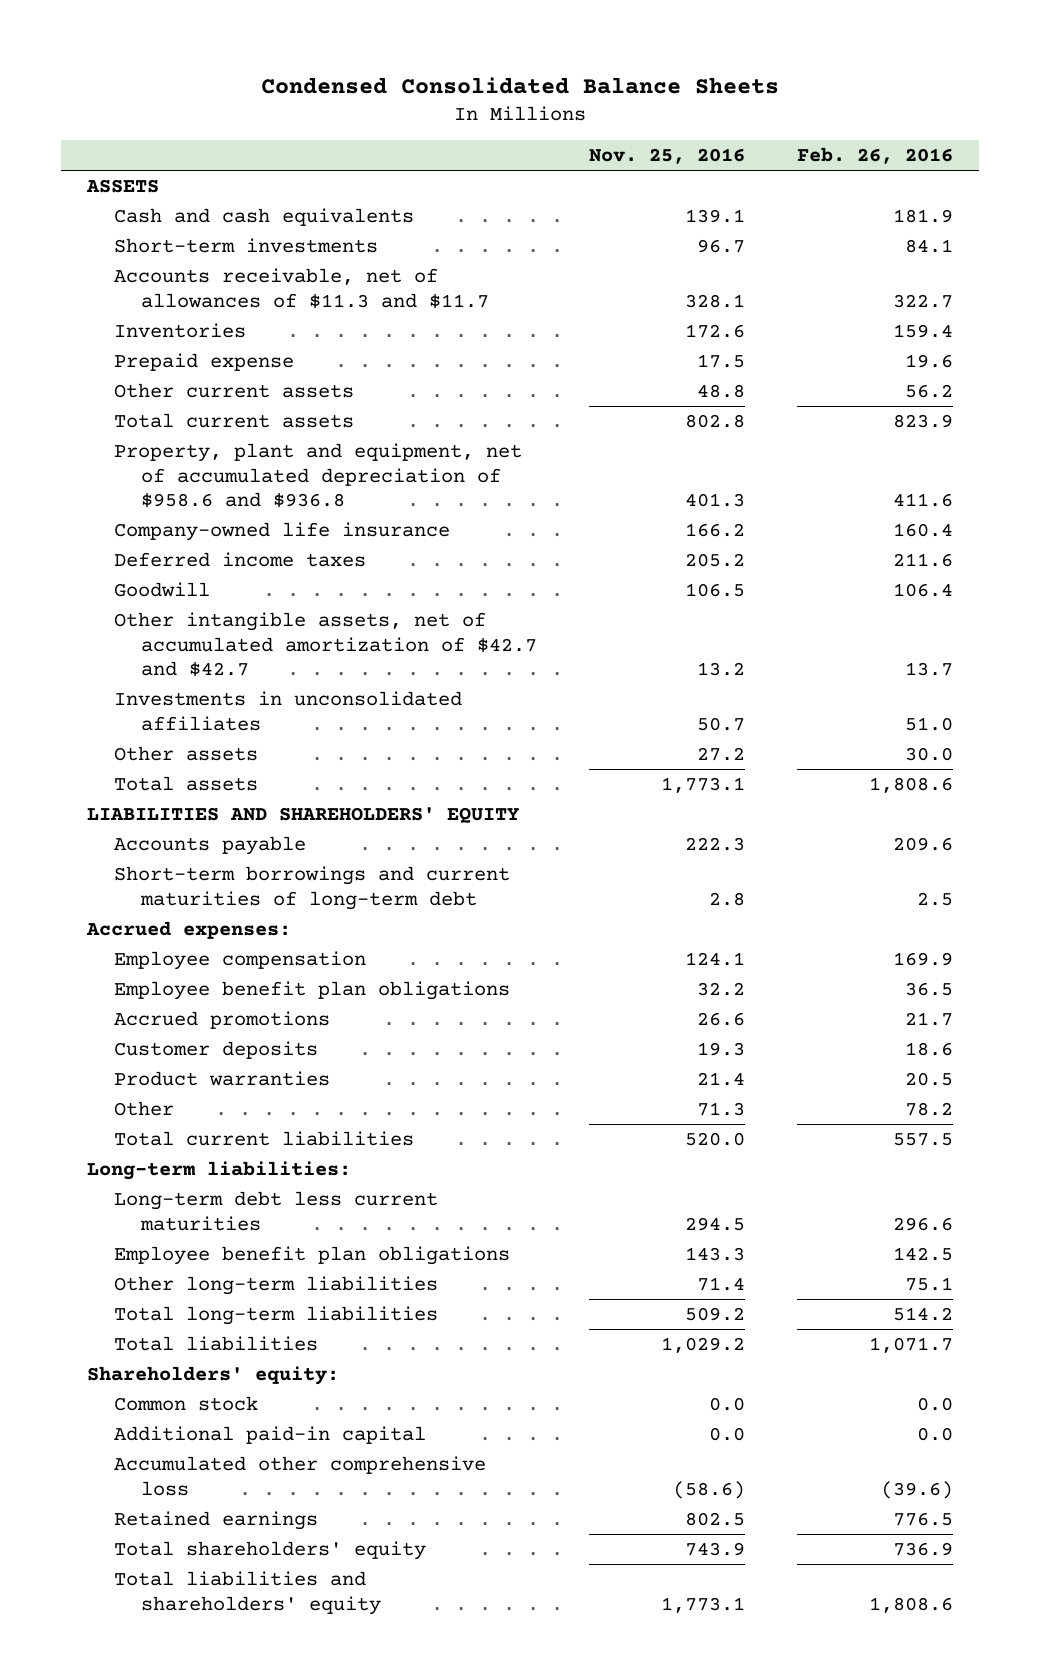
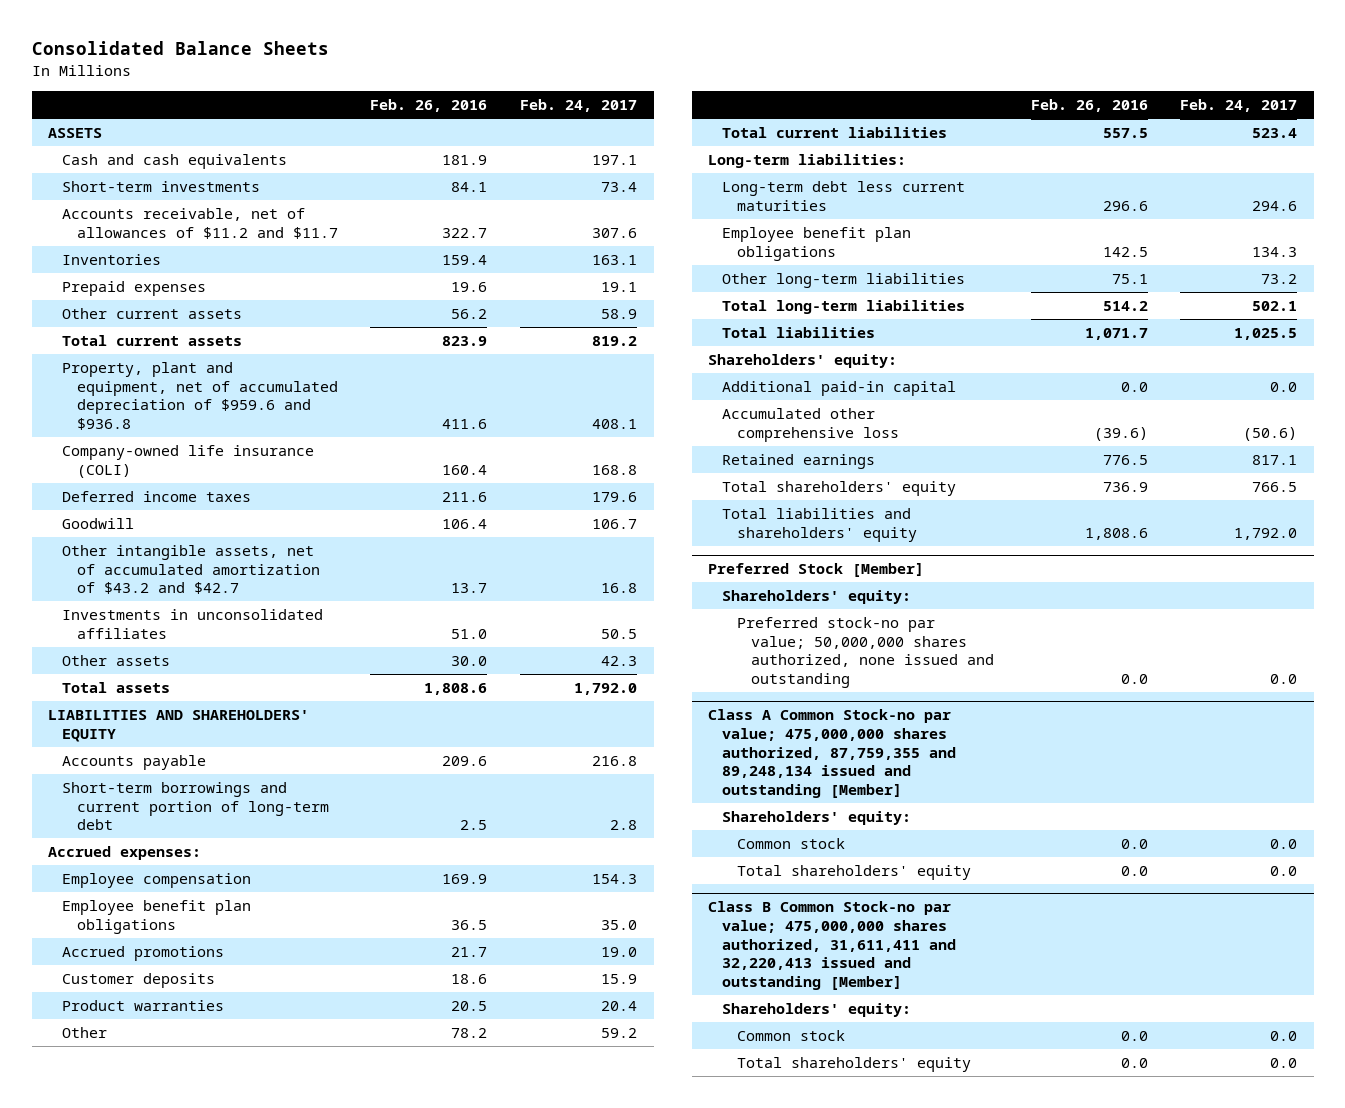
- Condensed Consolidated Balance Sheets
+ Consolidated Balance Sheets
- | Nov. 25, 2016 | Feb. 26, 2016
+ | Feb. 26, 2016 | Feb. 24, 2017
- Accounts receivable, net of allowances of $11.3 and $11.7 | 328.1 | 322.7
+ Accounts receivable, net of allowances of $11.2 and $11.7 | 322.7 | 307.6
- Prepaid expense | 17.5 | 19.6
+ Prepaid expenses | 19.6 | 19.1
- Property, plant and equipment, net of accumulated depreciation of $958.6 and $936.8 | 401.3 | 411.6
- Company-owned life insurance | 166.2 | 160.4
+ Property, plant and equipment, net of accumulated depreciation of $959.6 and $936.8 | 411.6 | 408.1
+ Company-owned life insurance (COLI) | 160.4 | 168.8
- Other intangible assets, net of accumulated amortization of $42.7 and $42.7 | 13.2 | 13.7
+ Other intangible assets, net of accumulated amortization of $43.2 and $42.7 | 13.7 | 16.8
- Short-term borrowings and current maturities of long-term debt | 2.8 | 2.5
+ Short-term borrowings and current portion of long-term debt | 2.5 | 2.8
- Common stock | 0.0 | 0.0
+ Preferred Stock [Member]
+ Shareholders' equity:
+ Preferred stock-no par value; 50,000,000 shares authorized, none issued and outstanding | 0.0 | 0.0
+ Class A Common Stock-no par value; 475,000,000 shares authorized, 87,759,355 and 89,248,134 issued and outstanding [Member]
+ Shareholders' equity:
+ Common stock | 0.0 | 0.0
+ Total shareholders' equity | 0.0 | 0.0
+ Class B Common Stock-no par value; 475,000,000 shares authorized, 31,611,411 and 32,220,413 issued and outstanding [Member]
+ Shareholders' equity:
+ Common stock | 0.0 | 0.0
+ Total shareholders' equity | 0.0 | 0.0

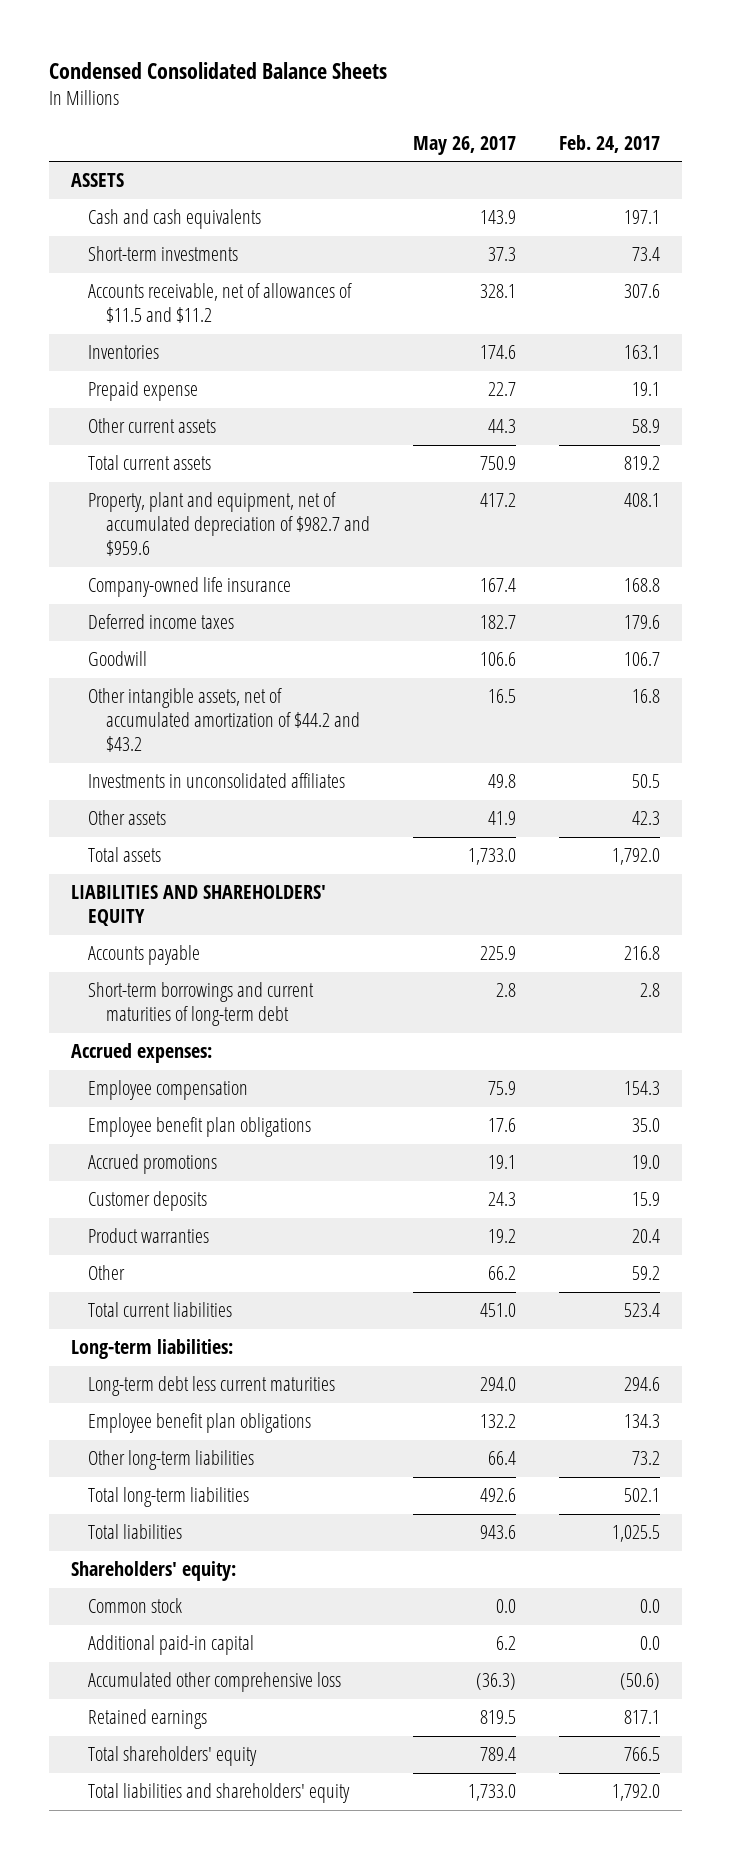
- Consolidated Balance Sheets
+ Condensed Consolidated Balance Sheets
- | Feb. 26, 2016 | Feb. 24, 2017
+ | May 26, 2017 | Feb. 24, 2017
- Accounts receivable, net of allowances of $11.2 and $11.7 | 322.7 | 307.6
+ Accounts receivable, net of allowances of $11.5 and $11.2 | 328.1 | 307.6
- Prepaid expenses | 19.6 | 19.1
+ Prepaid expense | 22.7 | 19.1
- Property, plant and equipment, net of accumulated depreciation of $959.6 and $936.8 | 411.6 | 408.1
- Company-owned life insurance (COLI) | 160.4 | 168.8
+ Property, plant and equipment, net of accumulated depreciation of $982.7 and $959.6 | 417.2 | 408.1
+ Company-owned life insurance | 167.4 | 168.8
- Other intangible assets, net of accumulated amortization of $43.2 and $42.7 | 13.7 | 16.8
+ Other intangible assets, net of accumulated amortization of $44.2 and $43.2 | 16.5 | 16.8
- Short-term borrowings and current portion of long-term debt | 2.5 | 2.8
+ Short-term borrowings and current maturities of long-term debt | 2.8 | 2.8
+ Common stock | 0.0 | 0.0
- Preferred Stock [Member]
- Shareholders' equity:
- Preferred stock-no par value; 50,000,000 shares authorized, none issued and outstanding | 0.0 | 0.0
- Class A Common Stock-no par value; 475,000,000 shares authorized, 87,759,355 and 89,248,134 issued and outstanding [Member]
- Shareholders' equity:
- Common stock | 0.0 | 0.0
- Total shareholders' equity | 0.0 | 0.0
- Class B Common Stock-no par value; 475,000,000 shares authorized, 31,611,411 and 32,220,413 issued and outstanding [Member]
- Shareholders' equity:
- Common stock | 0.0 | 0.0
- Total shareholders' equity | 0.0 | 0.0

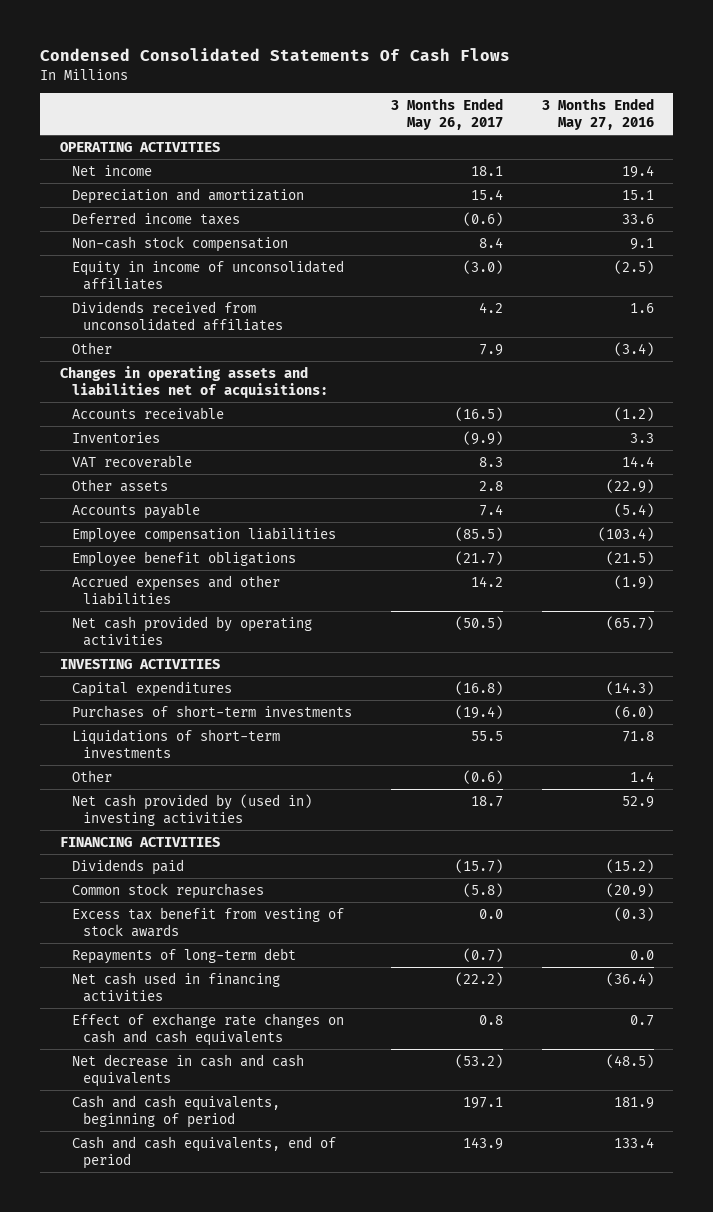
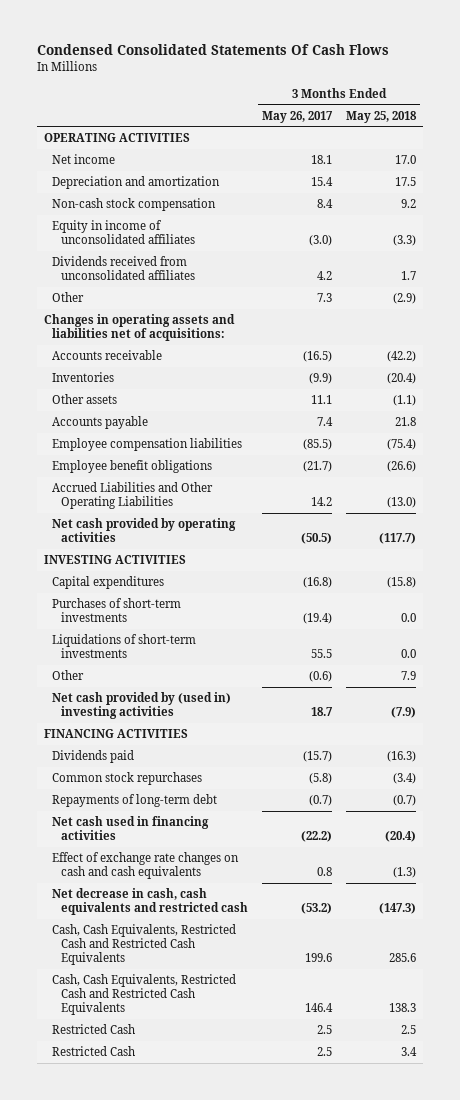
- | 3 Months Ended May 26, 2017 | 3 Months Ended May 27, 2016
+ | 3 Months Ended May 26, 2017 | 3 Months Ended May 25, 2018
- Deferred income taxes | (0.6) | 33.6
- Other | 7.9 | (3.4)
+ Other | 7.3 | (2.9)
- VAT recoverable | 8.3 | 14.4
- Other assets | 2.8 | (22.9)
+ Other assets | 11.1 | (1.1)
- Accrued expenses and other liabilities | 14.2 | (1.9)
+ Accrued Liabilities and Other Operating Liabilities | 14.2 | (13.0)
- Excess tax benefit from vesting of stock awards | 0.0 | (0.3)
- Net decrease in cash and cash equivalents | (53.2) | (48.5)
- Cash and cash equivalents, beginning of period | 197.1 | 181.9
- Cash and cash equivalents, end of period | 143.9 | 133.4
+ Net decrease in cash, cash equivalents and restricted cash | (53.2) | (147.3)
+ Cash, Cash Equivalents, Restricted Cash and Restricted Cash Equivalents | 199.6 | 285.6
+ Cash, Cash Equivalents, Restricted Cash and Restricted Cash Equivalents | 146.4 | 138.3
+ Restricted Cash | 2.5 | 2.5
+ Restricted Cash | 2.5 | 3.4

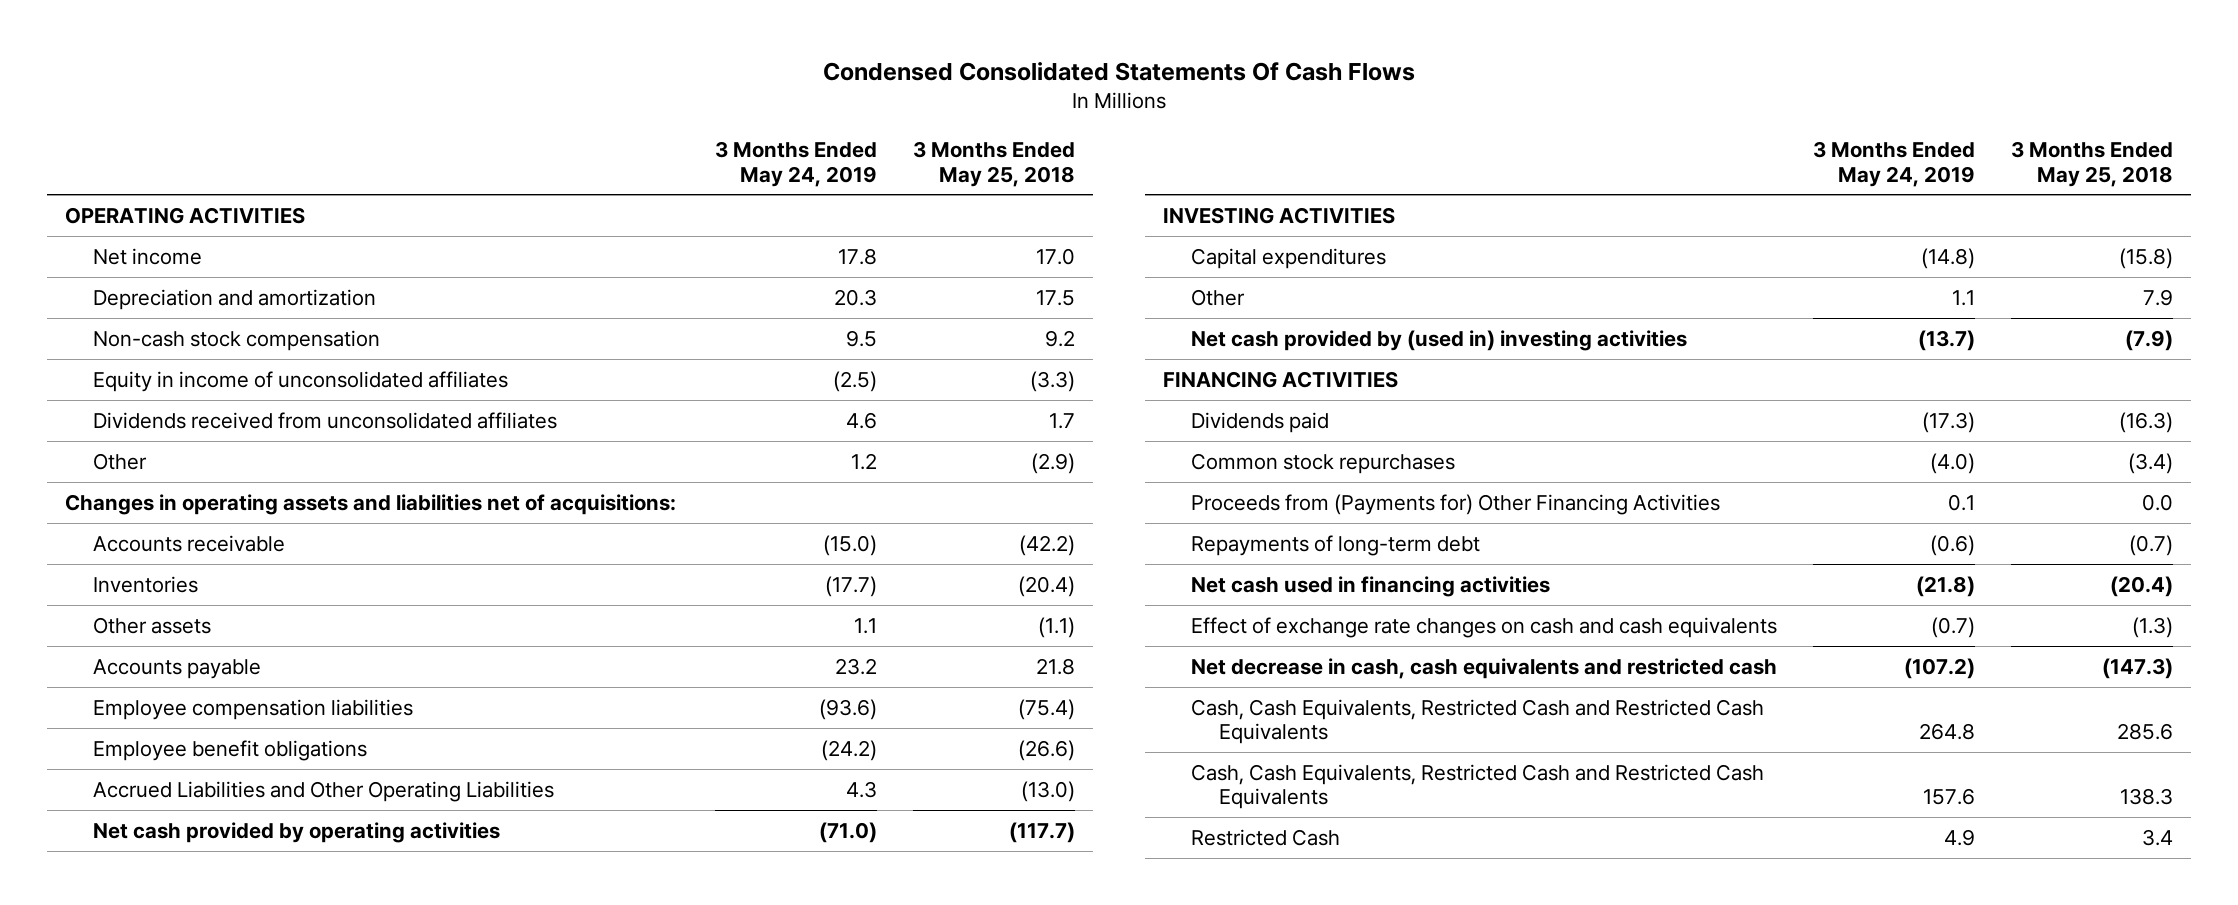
- | 3 Months Ended May 26, 2017 | 3 Months Ended May 25, 2018
+ | 3 Months Ended May 24, 2019 | 3 Months Ended May 25, 2018
- Purchases of short-term investments | (19.4) | 0.0
- Liquidations of short-term investments | 55.5 | 0.0
+ Proceeds from (Payments for) Other Financing Activities | 0.1 | 0.0
- Restricted Cash | 2.5 | 2.5

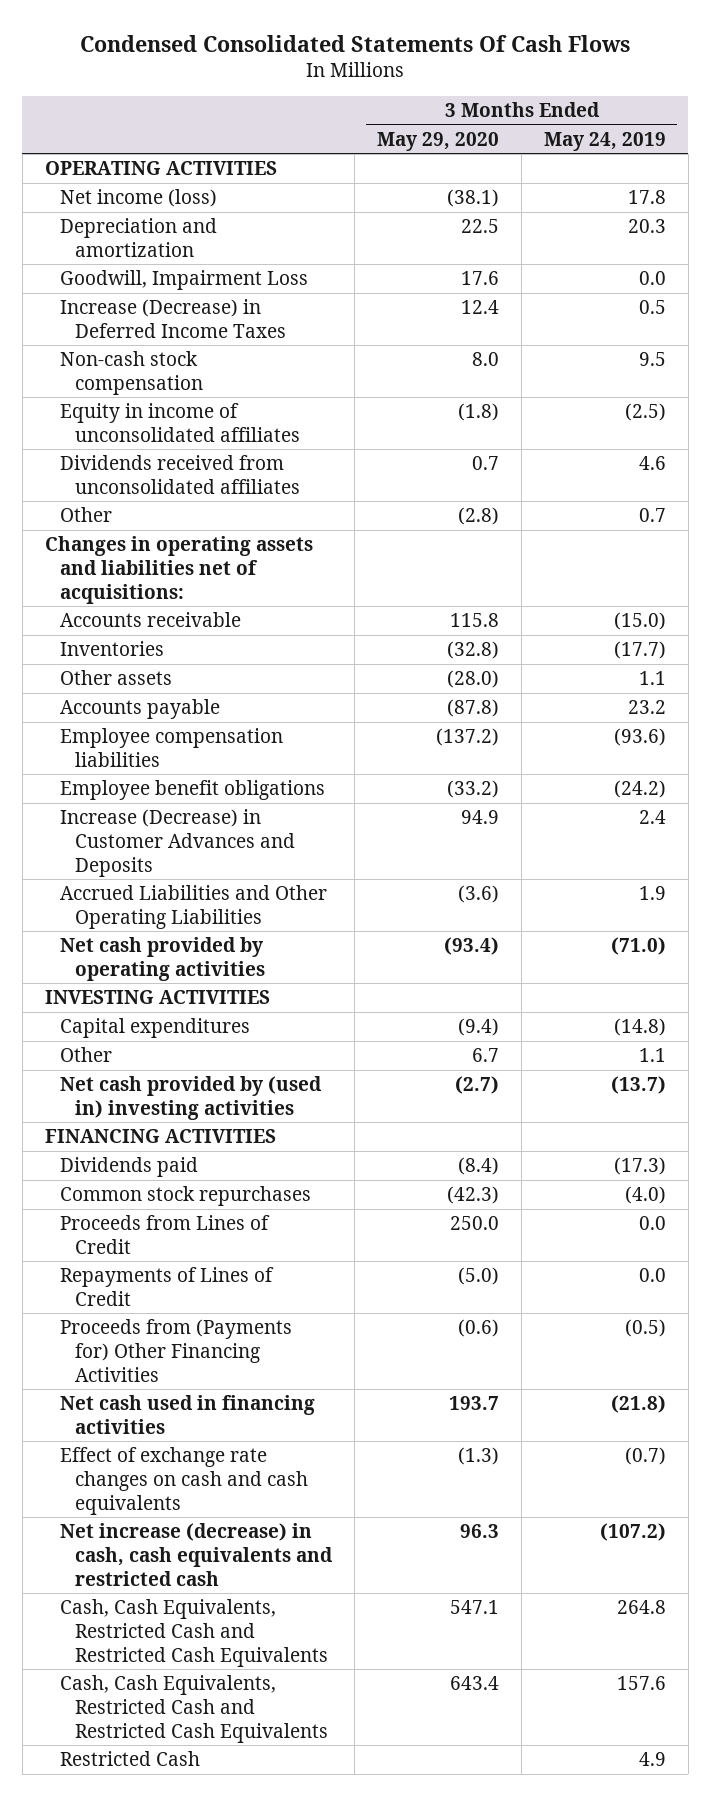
- | 3 Months Ended May 24, 2019 | 3 Months Ended May 25, 2018
+ | 3 Months Ended May 29, 2020 | 3 Months Ended May 24, 2019
- Net income | 17.8 | 17.0
+ Net income (loss) | (38.1) | 17.8
+ Goodwill, Impairment Loss | 17.6 | 0.0
+ Increase (Decrease) in Deferred Income Taxes | 12.4 | 0.5
- Other | 1.2 | (2.9)
+ Other | (2.8) | 0.7
- Accrued Liabilities and Other Operating Liabilities | 4.3 | (13.0)
+ Increase (Decrease) in Customer Advances and Deposits | 94.9 | 2.4
+ Accrued Liabilities and Other Operating Liabilities | (3.6) | 1.9
- Proceeds from (Payments for) Other Financing Activities | 0.1 | 0.0
- Repayments of long-term debt | (0.6) | (0.7)
+ Proceeds from Lines of Credit | 250.0 | 0.0
+ Repayments of Lines of Credit | (5.0) | 0.0
+ Proceeds from (Payments for) Other Financing Activities | (0.6) | (0.5)
- Net decrease in cash, cash equivalents and restricted cash | (107.2) | (147.3)
+ Net increase (decrease) in cash, cash equivalents and restricted cash | 96.3 | (107.2)

